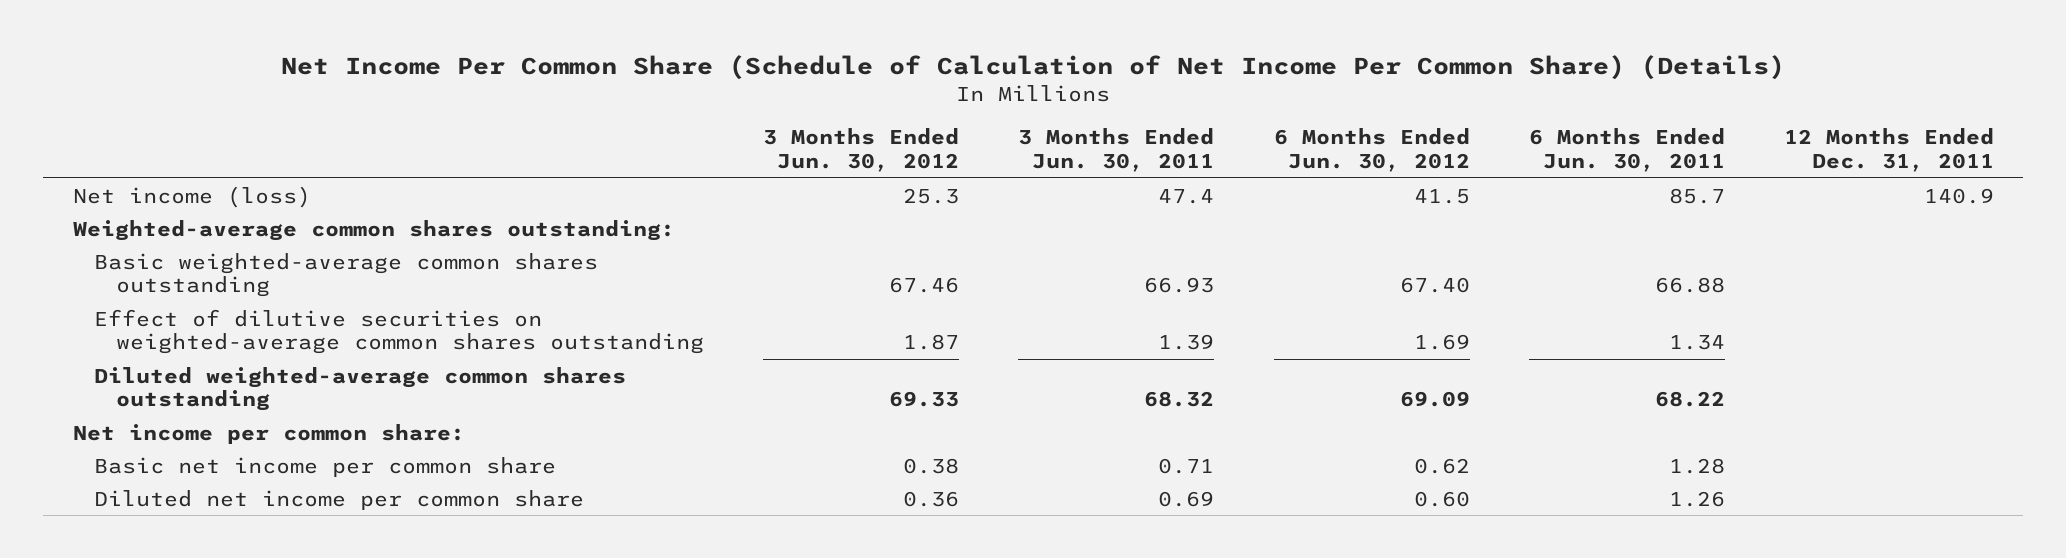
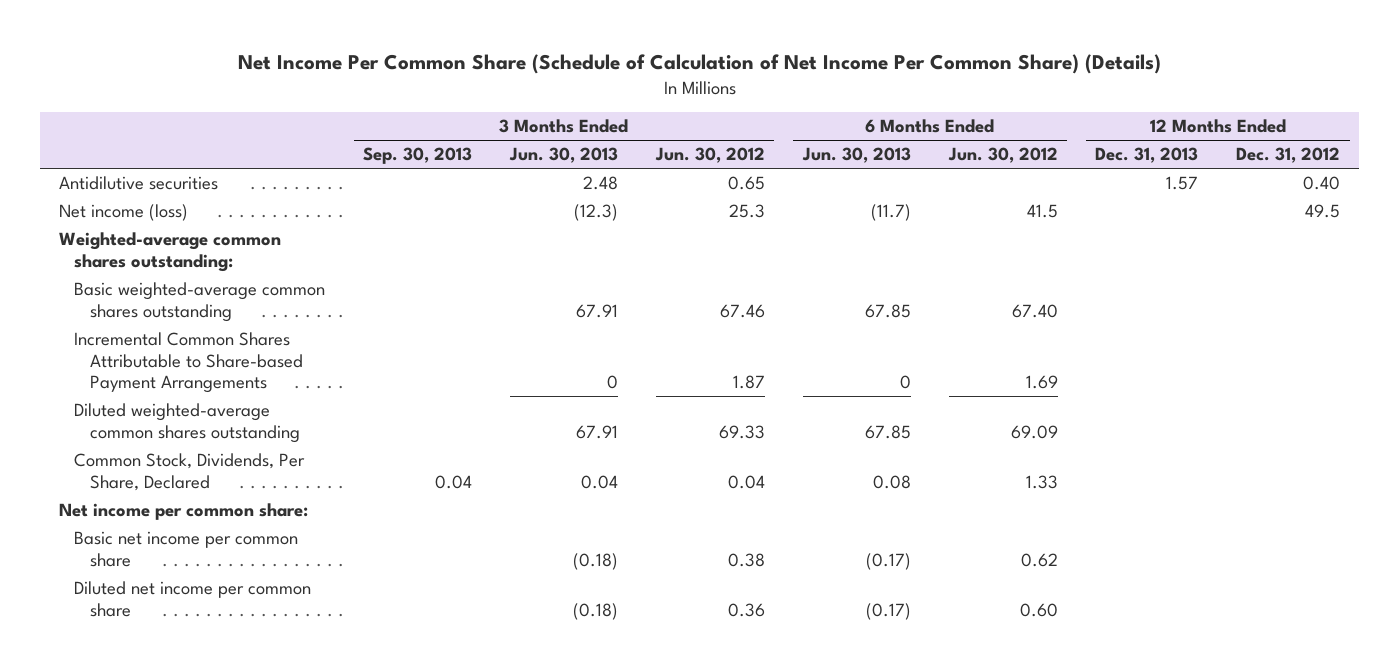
- | 3 Months Ended Jun. 30, 2012 | 3 Months Ended Jun. 30, 2011 | 6 Months Ended Jun. 30, 2012 | 6 Months Ended Jun. 30, 2011 | 12 Months Ended Dec. 31, 2011
+ | 3 Months Ended Sep. 30, 2013 | 3 Months Ended Jun. 30, 2013 | 3 Months Ended Jun. 30, 2012 | 6 Months Ended Jun. 30, 2013 | 6 Months Ended Jun. 30, 2012 | 12 Months Ended Dec. 31, 2013 | 12 Months Ended Dec. 31, 2012
+ Antidilutive securities | | 2.48 | 0.65 | | | 1.57 | 0.40
- Effect of dilutive securities on weighted-average common shares outstanding | 1.87 | 1.39 | 1.69 | 1.34 |
+ Incremental Common Shares Attributable to Share-based Payment Arrangements | | 0 | 1.87 | 0 | 1.69 | |
+ Common Stock, Dividends, Per Share, Declared | 0.04 | 0.04 | 0.04 | 0.08 | 1.33 | |

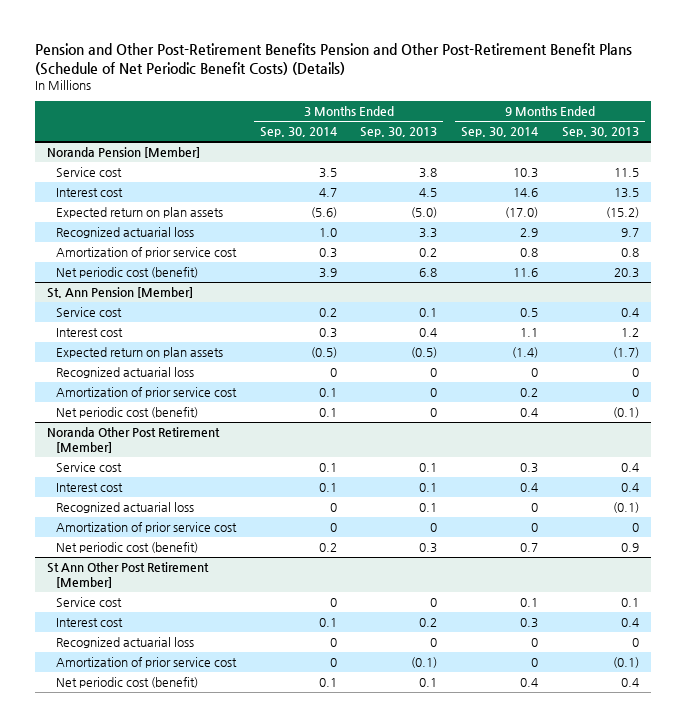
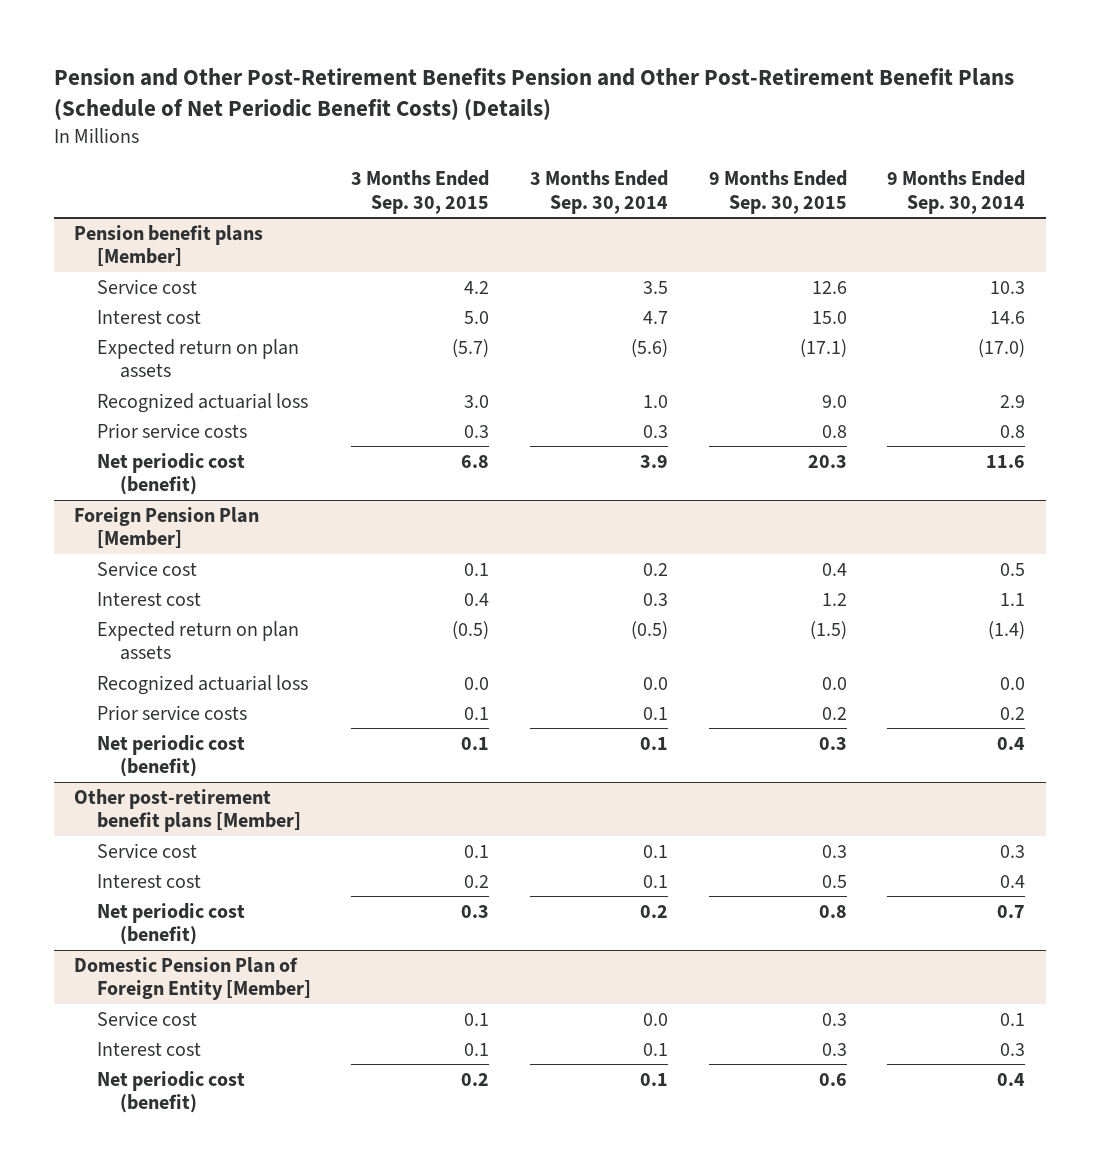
- | 3 Months Ended Sep. 30, 2014 | 3 Months Ended Sep. 30, 2013 | 9 Months Ended Sep. 30, 2014 | 9 Months Ended Sep. 30, 2013
+ | 3 Months Ended Sep. 30, 2015 | 3 Months Ended Sep. 30, 2014 | 9 Months Ended Sep. 30, 2015 | 9 Months Ended Sep. 30, 2014
- Noranda Pension [Member]
+ Pension benefit plans [Member]
- Amortization of prior service cost | 0.3 | 0.2 | 0.8 | 0.8
+ Prior service costs | 0.3 | 0.3 | 0.8 | 0.8
- St. Ann Pension [Member]
+ Foreign Pension Plan [Member]
- Recognized actuarial loss | 0 | 0 | 0 | 0
- Amortization of prior service cost | 0.1 | 0 | 0.2 | 0
+ Recognized actuarial loss | 0.0 | 0.0 | 0.0 | 0.0
+ Prior service costs | 0.1 | 0.1 | 0.2 | 0.2
- Noranda Other Post Retirement [Member]
+ Other post-retirement benefit plans [Member]
- Recognized actuarial loss | 0 | 0.1 | 0 | (0.1)
- Amortization of prior service cost | 0 | 0 | 0 | 0
- St Ann Other Post Retirement [Member]
- Service cost | 0 | 0 | 0.1 | 0.1
+ Domestic Pension Plan of Foreign Entity [Member]
+ Service cost | 0.1 | 0.0 | 0.3 | 0.1
- Recognized actuarial loss | 0 | 0 | 0 | 0
- Amortization of prior service cost | 0 | (0.1) | 0 | (0.1)

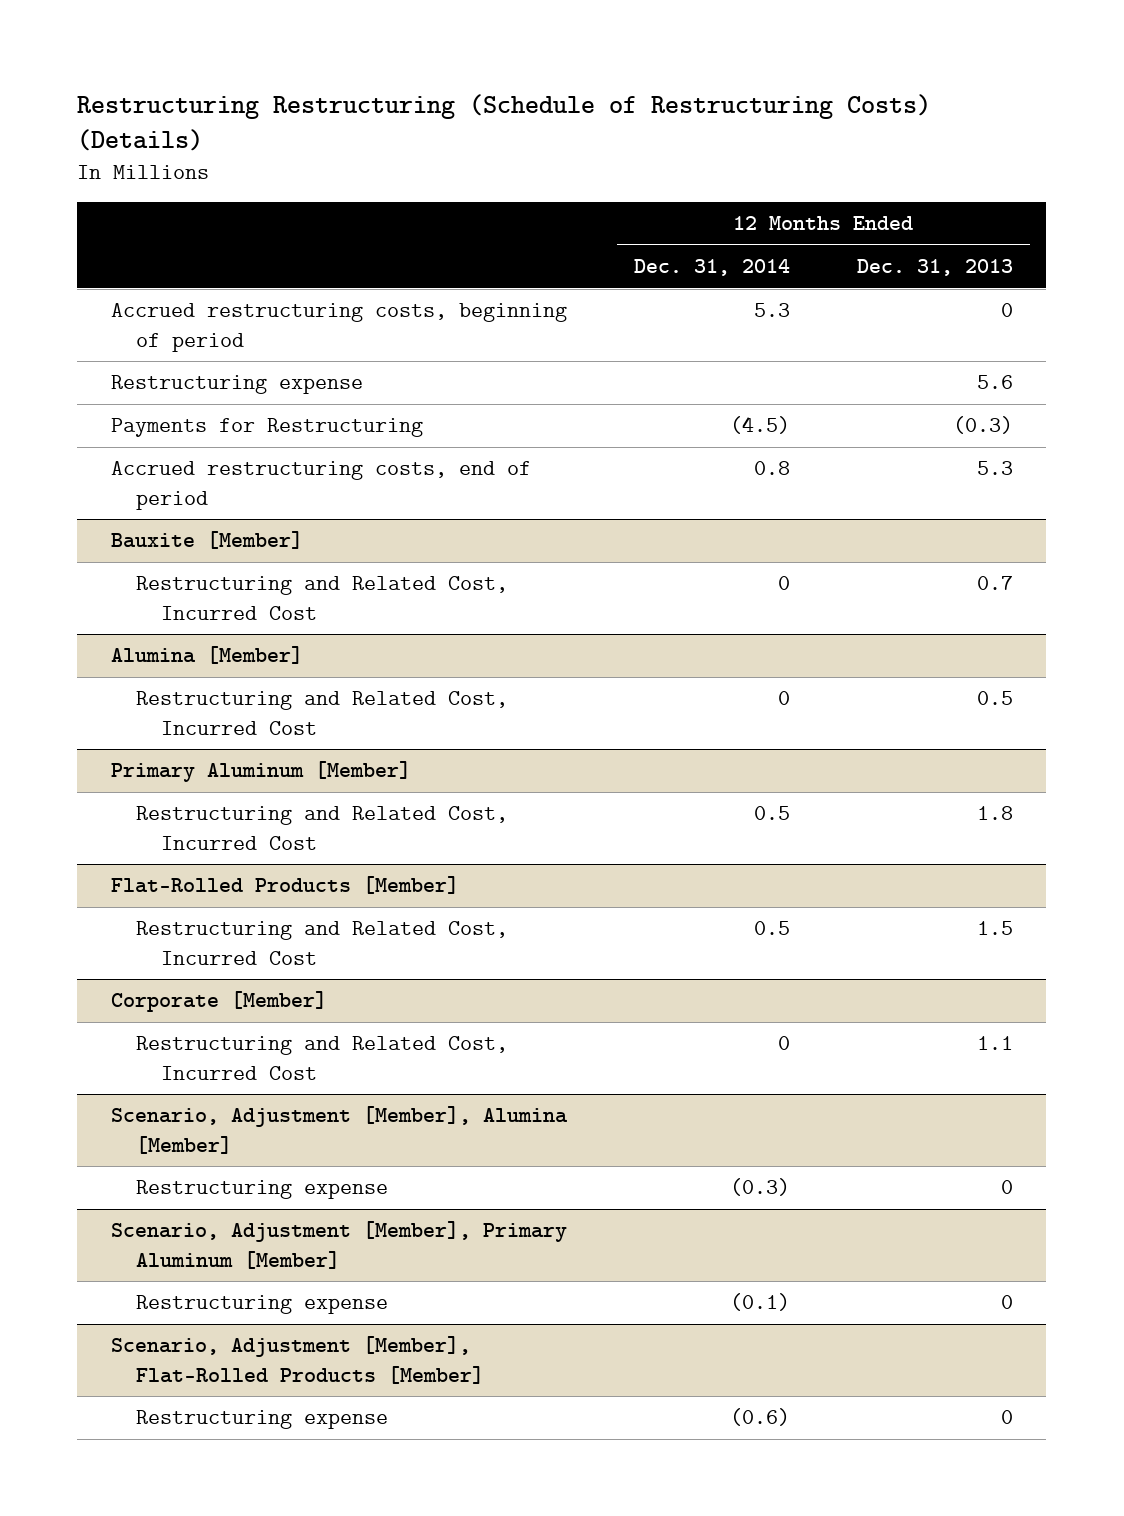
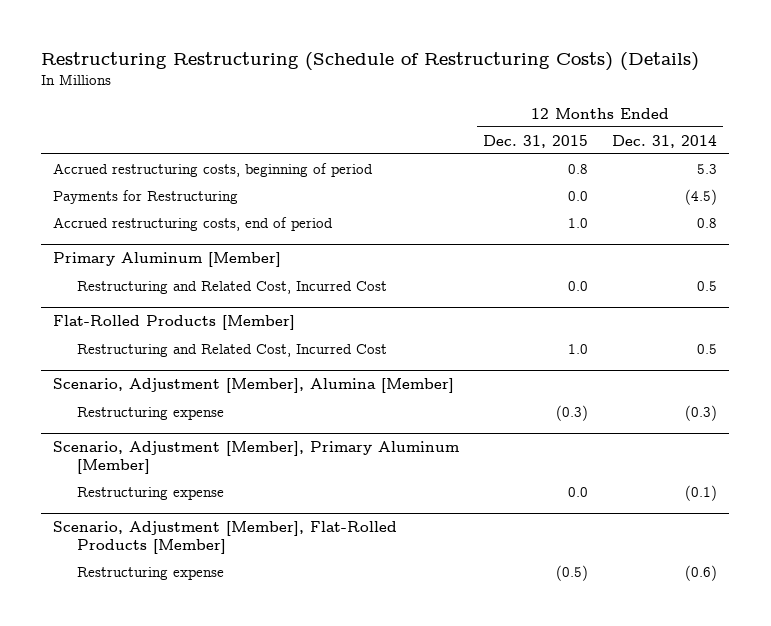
- | 12 Months Ended Dec. 31, 2014 | 12 Months Ended Dec. 31, 2013
+ | 12 Months Ended Dec. 31, 2015 | 12 Months Ended Dec. 31, 2014
- Restructuring expense | | 5.6
- Bauxite [Member]
- Restructuring and Related Cost, Incurred Cost | 0 | 0.7
- Alumina [Member]
- Restructuring and Related Cost, Incurred Cost | 0 | 0.5
- Corporate [Member]
- Restructuring and Related Cost, Incurred Cost | 0 | 1.1

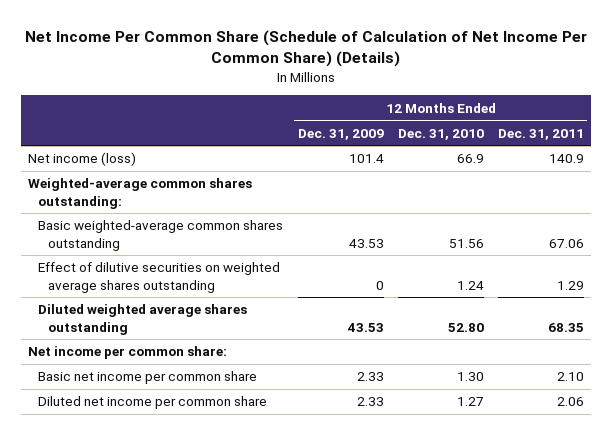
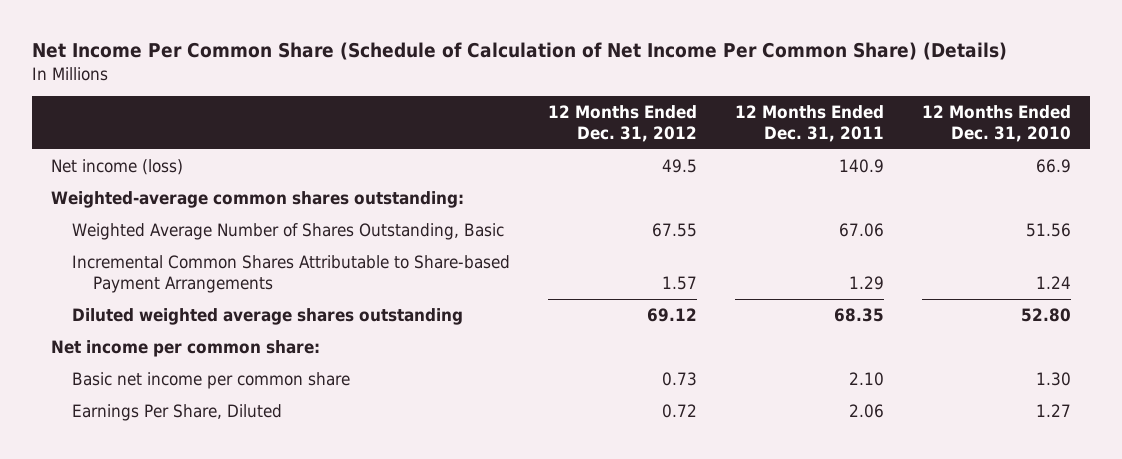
- | 12 Months Ended Dec. 31, 2009 | 12 Months Ended Dec. 31, 2010 | 12 Months Ended Dec. 31, 2011
+ | 12 Months Ended Dec. 31, 2012 | 12 Months Ended Dec. 31, 2011 | 12 Months Ended Dec. 31, 2010
- Basic weighted-average common shares outstanding | 43.53 | 51.56 | 67.06
- Effect of dilutive securities on weighted average shares outstanding | 0 | 1.24 | 1.29
+ Weighted Average Number of Shares Outstanding, Basic | 67.55 | 67.06 | 51.56
+ Incremental Common Shares Attributable to Share-based Payment Arrangements | 1.57 | 1.29 | 1.24
- Diluted net income per common share | 2.33 | 1.27 | 2.06
+ Earnings Per Share, Diluted | 0.72 | 2.06 | 1.27

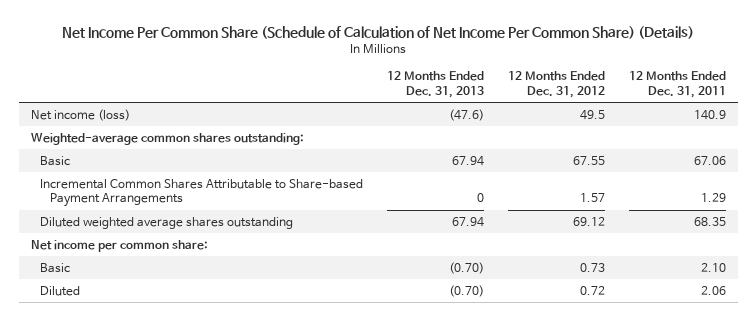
- | 12 Months Ended Dec. 31, 2012 | 12 Months Ended Dec. 31, 2011 | 12 Months Ended Dec. 31, 2010
+ | 12 Months Ended Dec. 31, 2013 | 12 Months Ended Dec. 31, 2012 | 12 Months Ended Dec. 31, 2011
- Weighted Average Number of Shares Outstanding, Basic | 67.55 | 67.06 | 51.56
+ Basic | 67.94 | 67.55 | 67.06
- Basic net income per common share | 0.73 | 2.10 | 1.30
- Earnings Per Share, Diluted | 0.72 | 2.06 | 1.27
+ Basic | (0.70) | 0.73 | 2.10
+ Diluted | (0.70) | 0.72 | 2.06

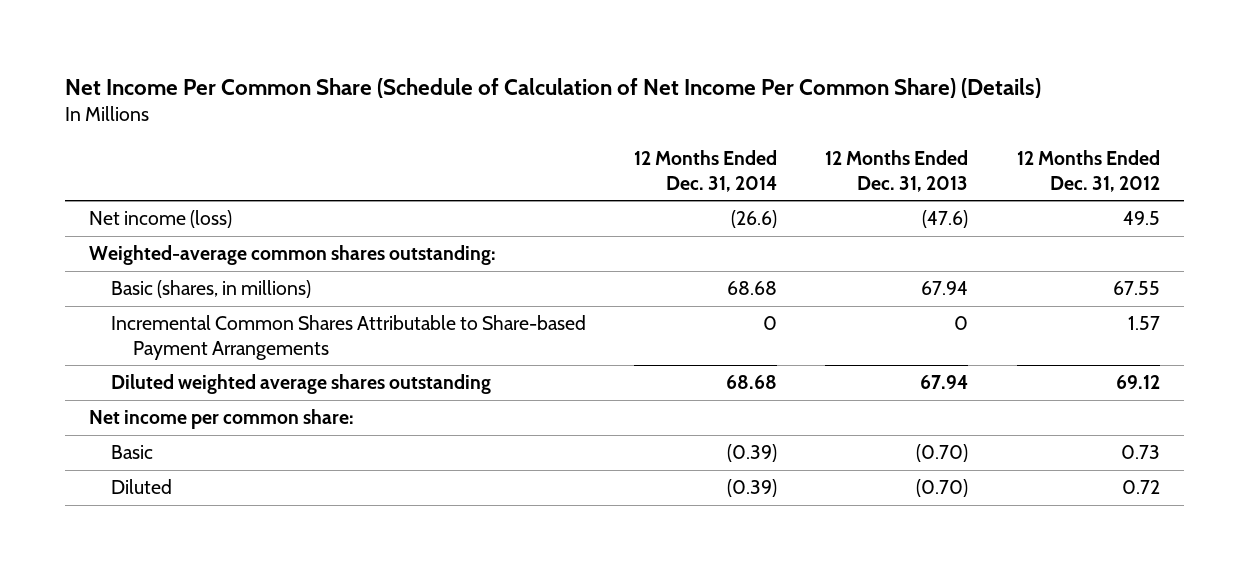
- | 12 Months Ended Dec. 31, 2013 | 12 Months Ended Dec. 31, 2012 | 12 Months Ended Dec. 31, 2011
+ | 12 Months Ended Dec. 31, 2014 | 12 Months Ended Dec. 31, 2013 | 12 Months Ended Dec. 31, 2012
- Basic | 67.94 | 67.55 | 67.06
+ Basic (shares, in millions) | 68.68 | 67.94 | 67.55

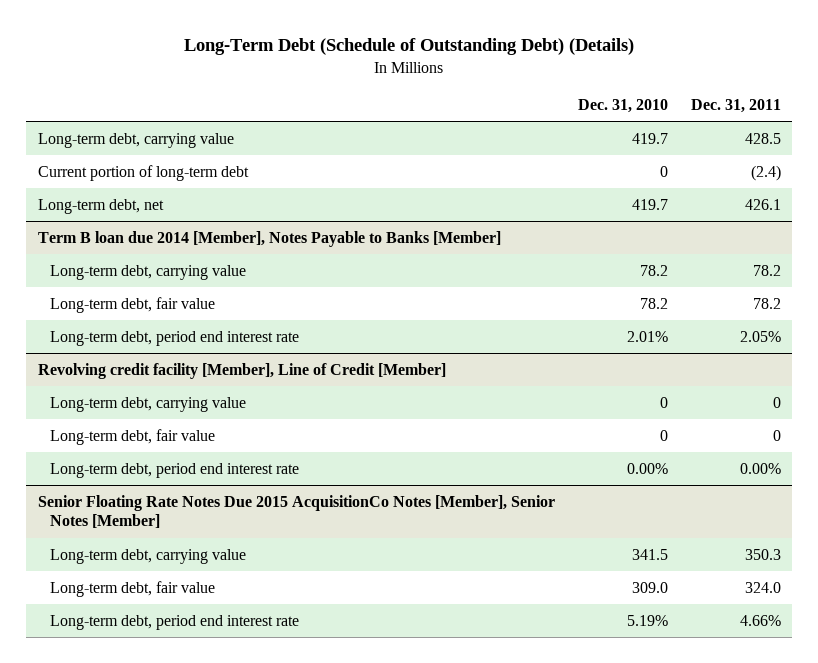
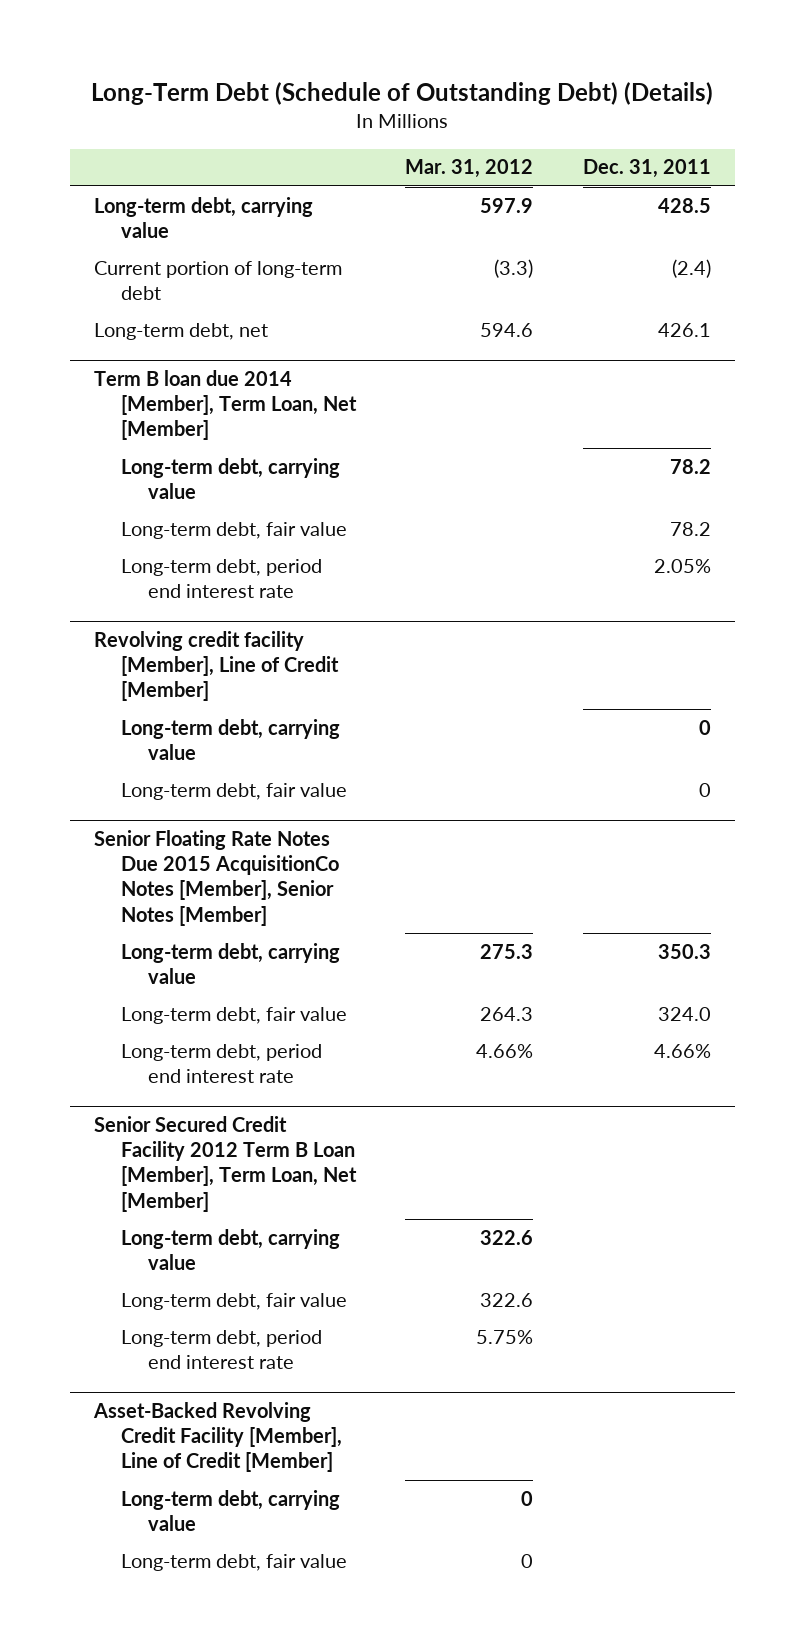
- | Dec. 31, 2010 | Dec. 31, 2011
+ | Mar. 31, 2012 | Dec. 31, 2011
- Term B loan due 2014 [Member], Notes Payable to Banks [Member]
+ Term B loan due 2014 [Member], Term Loan, Net [Member]
@ Revolving credit facility [Member], Line of Credit [Member]
- Long-term debt, period end interest rate | 0.00% | 0.00%
+ Senior Secured Credit Facility 2012 Term B Loan [Member], Term Loan, Net [Member]
+ Long-term debt, carrying value | 322.6 |
+ Long-term debt, fair value | 322.6 |
+ Long-term debt, period end interest rate | 5.75% |
+ Asset-Backed Revolving Credit Facility [Member], Line of Credit [Member]
+ Long-term debt, carrying value | 0 |
+ Long-term debt, fair value | 0 |

